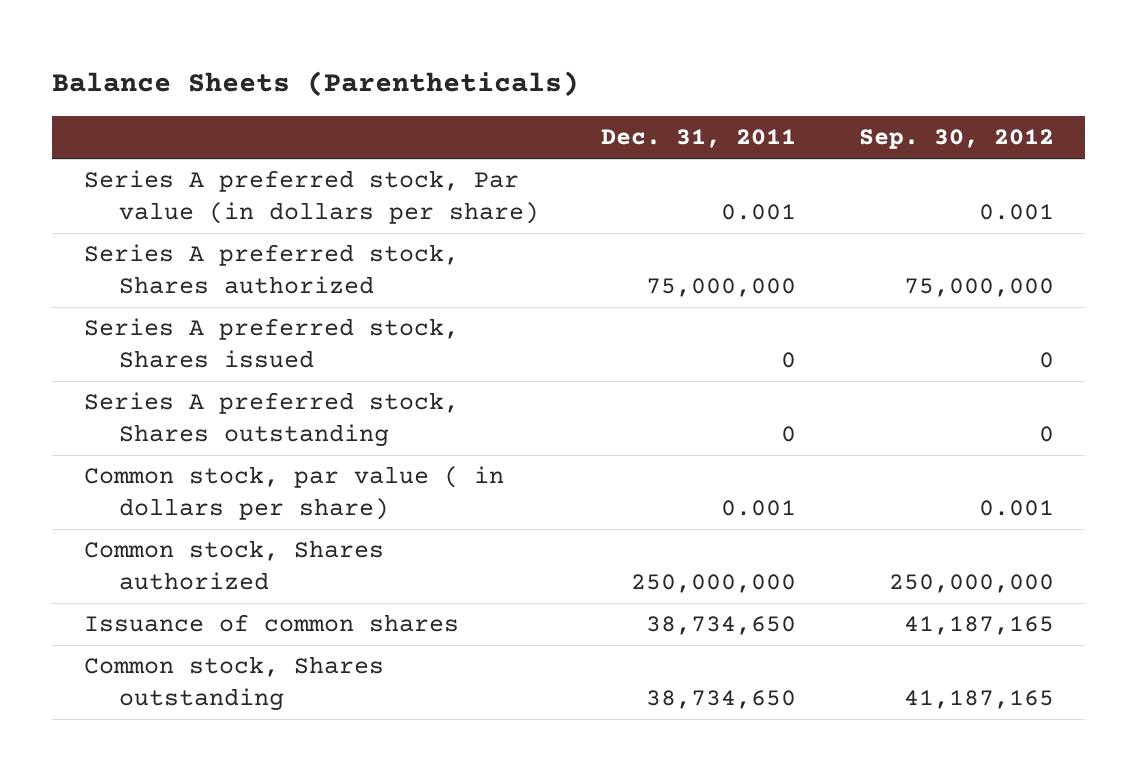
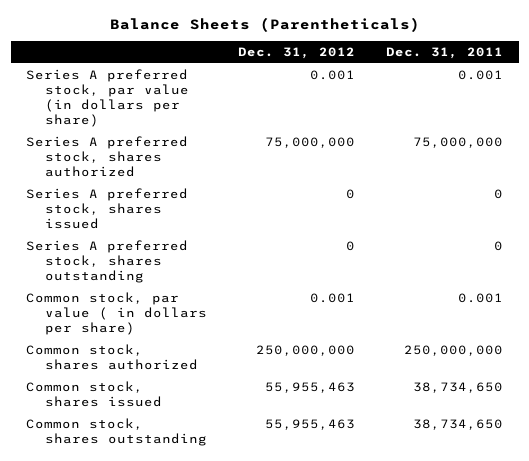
- | Dec. 31, 2011 | Sep. 30, 2012
+ | Dec. 31, 2012 | Dec. 31, 2011
- Series A preferred stock, Par value (in dollars per share) | 0.001 | 0.001
- Series A preferred stock, Shares authorized | 75,000,000 | 75,000,000
- Series A preferred stock, Shares issued | 0 | 0
- Series A preferred stock, Shares outstanding | 0 | 0
+ Series A preferred stock, par value (in dollars per share) | 0.001 | 0.001
+ Series A preferred stock, shares authorized | 75,000,000 | 75,000,000
+ Series A preferred stock, shares issued | 0 | 0
+ Series A preferred stock, shares outstanding | 0 | 0
- Common stock, Shares authorized | 250,000,000 | 250,000,000
- Issuance of common shares | 38,734,650 | 41,187,165
- Common stock, Shares outstanding | 38,734,650 | 41,187,165
+ Common stock, shares authorized | 250,000,000 | 250,000,000
+ Common stock, shares issued | 55,955,463 | 38,734,650
+ Common stock, shares outstanding | 55,955,463 | 38,734,650

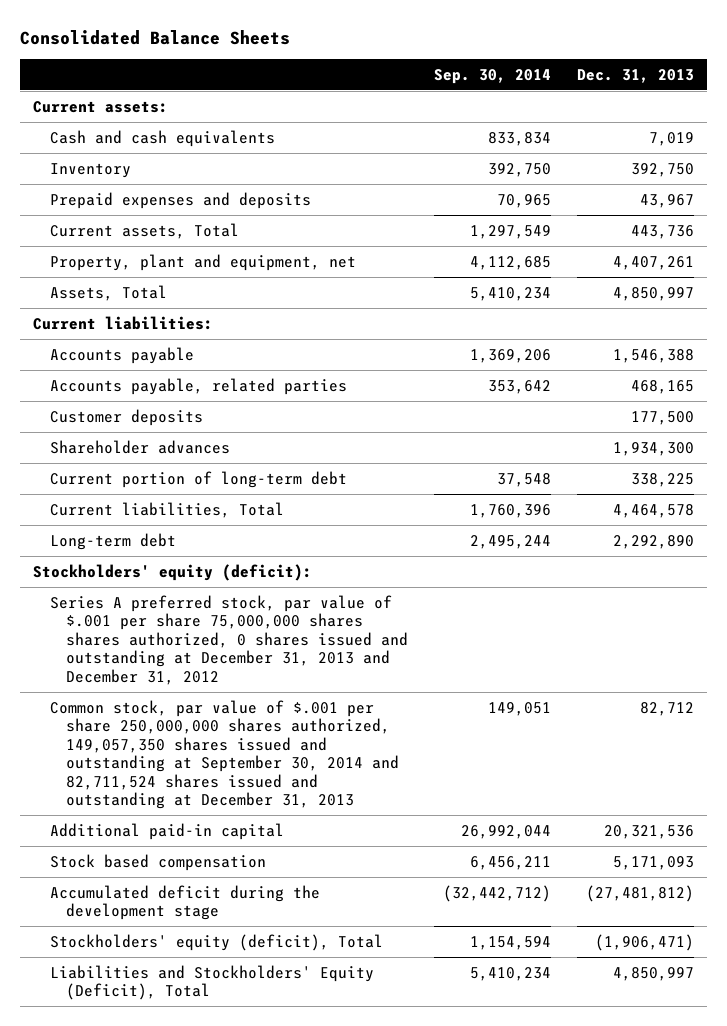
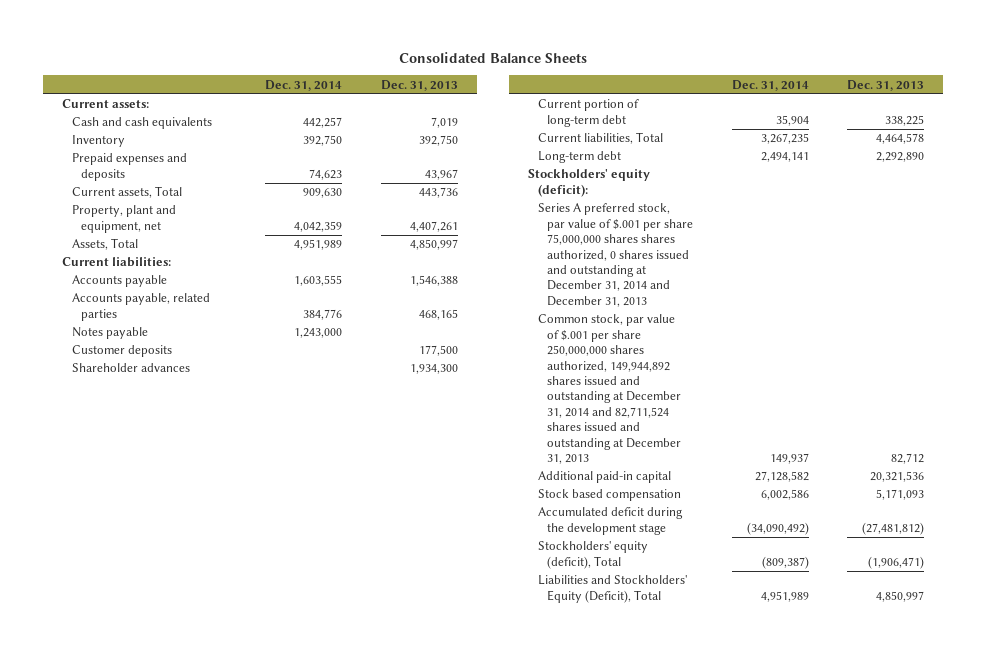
- | Sep. 30, 2014 | Dec. 31, 2013
+ | Dec. 31, 2014 | Dec. 31, 2013
+ Notes payable | 1,243,000 |
- Series A preferred stock, par value of $.001 per share 75,000,000 shares shares authorized, 0 shares issued and outstanding at December 31, 2013 and December 31, 2012
- Common stock, par value of $.001 per share 250,000,000 shares authorized, 149,057,350 shares issued and outstanding at September 30, 2014 and 82,711,524 shares issued and outstanding at December 31, 2013 | 149,051 | 82,712
+ Series A preferred stock, par value of $.001 per share 75,000,000 shares shares authorized, 0 shares issued and outstanding at December 31, 2014 and December 31, 2013
+ Common stock, par value of $.001 per share 250,000,000 shares authorized, 149,944,892 shares issued and outstanding at December 31, 2014 and 82,711,524 shares issued and outstanding at December 31, 2013 | 149,937 | 82,712

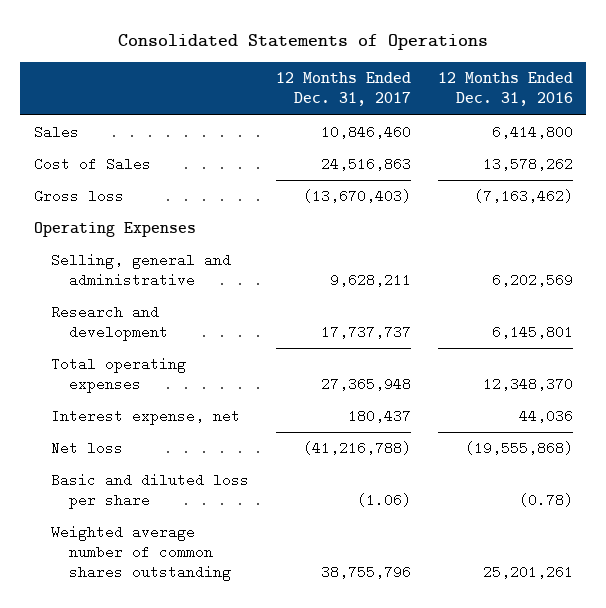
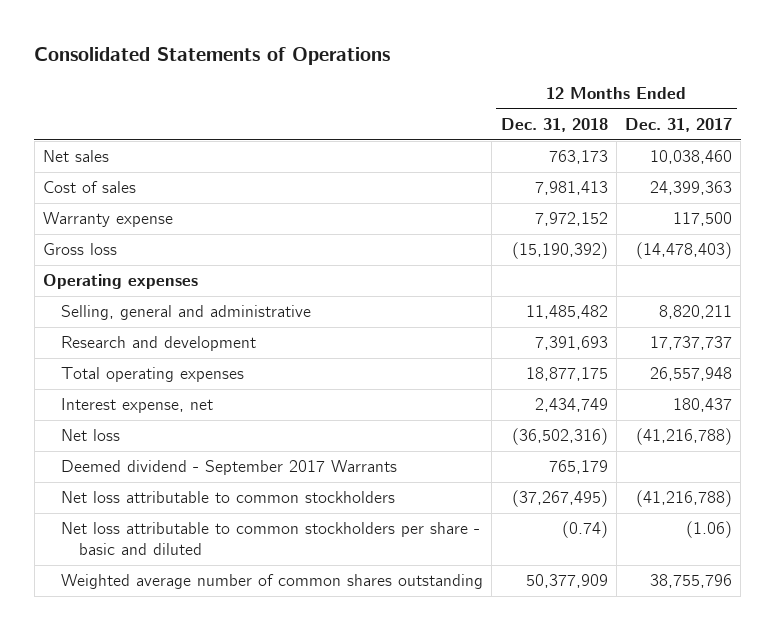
- | 12 Months Ended Dec. 31, 2017 | 12 Months Ended Dec. 31, 2016
+ | 12 Months Ended Dec. 31, 2018 | 12 Months Ended Dec. 31, 2017
- Sales | 10,846,460 | 6,414,800
- Cost of Sales | 24,516,863 | 13,578,262
- Gross loss | (13,670,403) | (7,163,462)
- Operating Expenses
- Selling, general and administrative | 9,628,211 | 6,202,569
+ Net sales | 763,173 | 10,038,460
+ Cost of sales | 7,981,413 | 24,399,363
+ Warranty expense | 7,972,152 | 117,500
+ Gross loss | (15,190,392) | (14,478,403)
+ Operating expenses
+ Selling, general and administrative | 11,485,482 | 8,820,211
- Total operating expenses | 27,365,948 | 12,348,370
+ Total operating expenses | 18,877,175 | 26,557,948
- Basic and diluted loss per share | (1.06) | (0.78)
+ Deemed dividend - September 2017 Warrants | 765,179 |
+ Net loss attributable to common stockholders | (37,267,495) | (41,216,788)
+ Net loss attributable to common stockholders per share - basic and diluted | (0.74) | (1.06)

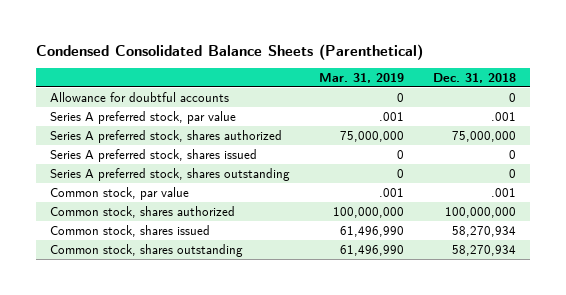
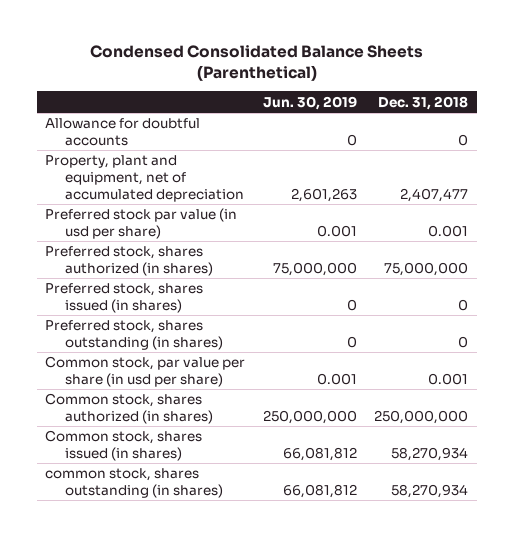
- | Mar. 31, 2019 | Dec. 31, 2018
+ | Jun. 30, 2019 | Dec. 31, 2018
- Series A preferred stock, par value | .001 | .001
- Series A preferred stock, shares authorized | 75,000,000 | 75,000,000
- Series A preferred stock, shares issued | 0 | 0
- Series A preferred stock, shares outstanding | 0 | 0
- Common stock, par value | .001 | .001
- Common stock, shares authorized | 100,000,000 | 100,000,000
- Common stock, shares issued | 61,496,990 | 58,270,934
- Common stock, shares outstanding | 61,496,990 | 58,270,934
+ Property, plant and equipment, net of accumulated depreciation | 2,601,263 | 2,407,477
+ Preferred stock par value (in usd per share) | 0.001 | 0.001
+ Preferred stock, shares authorized (in shares) | 75,000,000 | 75,000,000
+ Preferred stock, shares issued (in shares) | 0 | 0
+ Preferred stock, shares outstanding (in shares) | 0 | 0
+ Common stock, par value per share (in usd per share) | 0.001 | 0.001
+ Common stock, shares authorized (in shares) | 250,000,000 | 250,000,000
+ Common stock, shares issued (in shares) | 66,081,812 | 58,270,934
+ common stock, shares outstanding (in shares) | 66,081,812 | 58,270,934

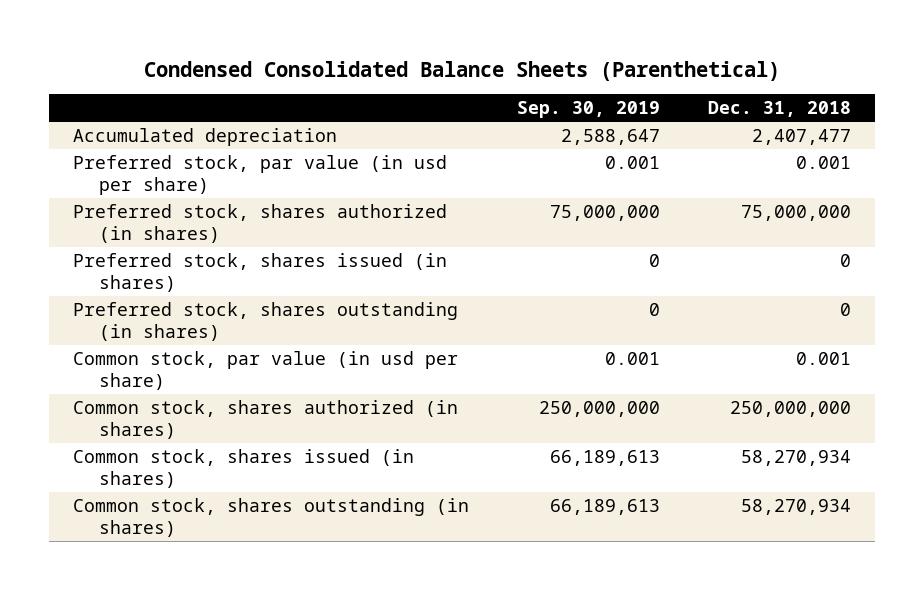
- | Jun. 30, 2019 | Dec. 31, 2018
+ | Sep. 30, 2019 | Dec. 31, 2018
- Allowance for doubtful accounts | 0 | 0
- Property, plant and equipment, net of accumulated depreciation | 2,601,263 | 2,407,477
- Preferred stock par value (in usd per share) | 0.001 | 0.001
+ Accumulated depreciation | 2,588,647 | 2,407,477
+ Preferred stock, par value (in usd per share) | 0.001 | 0.001
- Common stock, par value per share (in usd per share) | 0.001 | 0.001
+ Common stock, par value (in usd per share) | 0.001 | 0.001
- common stock, shares outstanding (in shares) | 66,081,812 | 58,270,934
+ Common stock, shares outstanding (in shares) | 66,189,613 | 58,270,934

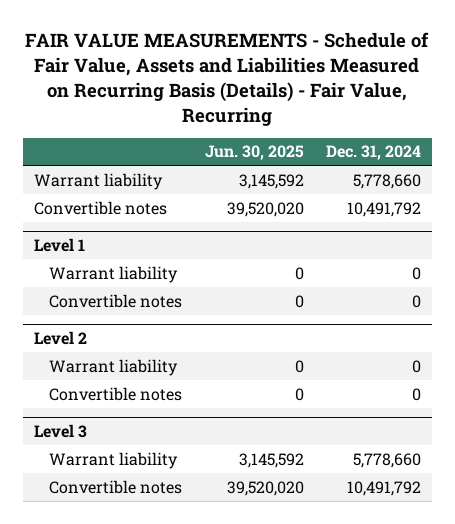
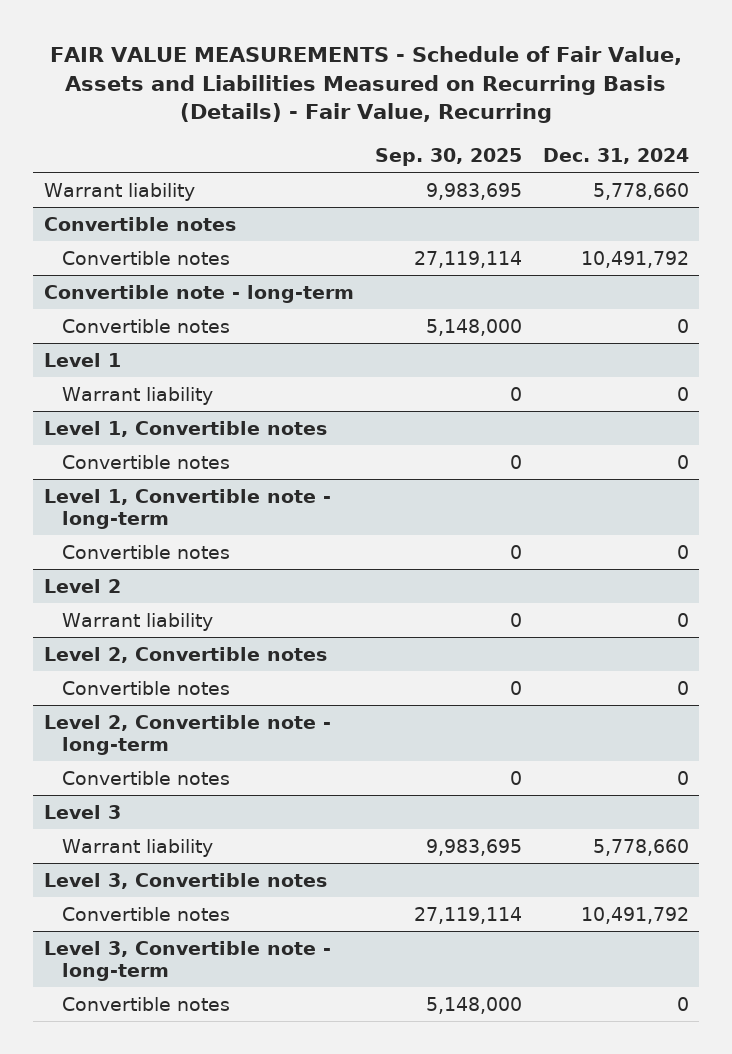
- | Jun. 30, 2025 | Dec. 31, 2024
+ | Sep. 30, 2025 | Dec. 31, 2024
+ Convertible notes
+ Convertible note - long-term
+ Convertible notes | 5,148,000 | 0
+ Level 1, Convertible notes
+ Level 1, Convertible note - long-term
+ Convertible notes | 0 | 0
+ Level 2, Convertible notes
+ Level 2, Convertible note - long-term
+ Convertible notes | 0 | 0
+ Level 3, Convertible notes
+ Level 3, Convertible note - long-term
+ Convertible notes | 5,148,000 | 0

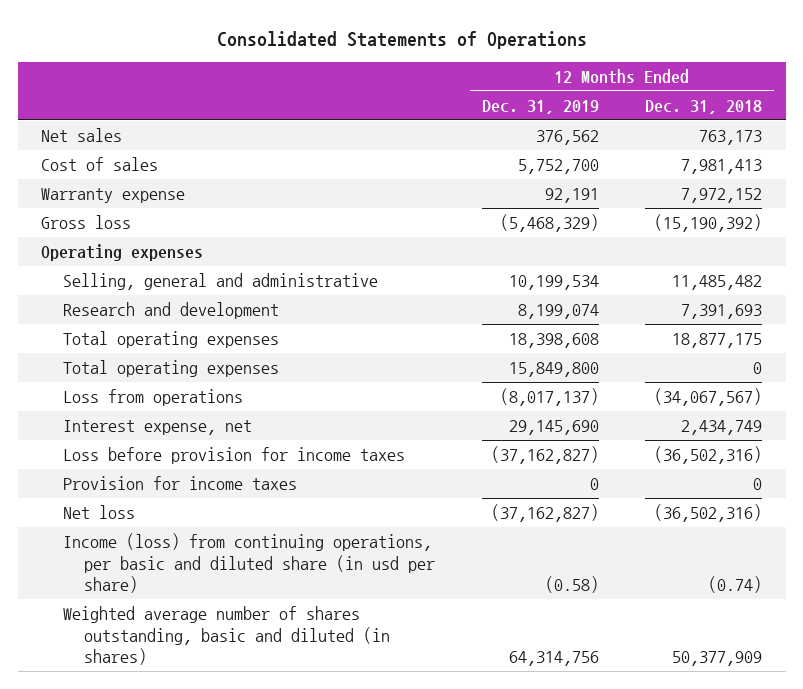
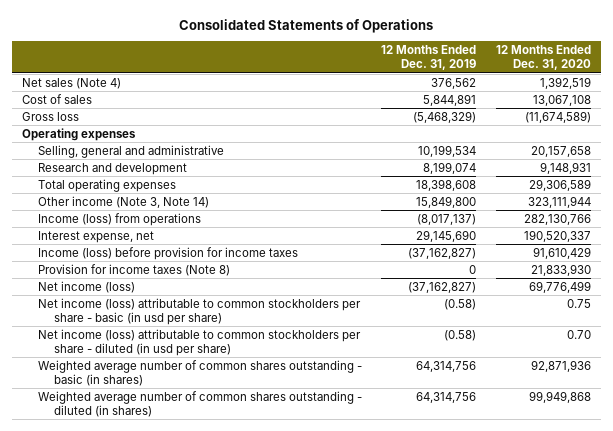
- | 12 Months Ended Dec. 31, 2019 | 12 Months Ended Dec. 31, 2018
+ | 12 Months Ended Dec. 31, 2019 | 12 Months Ended Dec. 31, 2020
- Net sales | 376,562 | 763,173
- Cost of sales | 5,752,700 | 7,981,413
- Warranty expense | 92,191 | 7,972,152
+ Net sales (Note 4) | 376,562 | 1,392,519
+ Cost of sales | 5,844,891 | 13,067,108
- Total operating expenses | 15,849,800 | 0
- Loss from operations | (8,017,137) | (34,067,567)
+ Other income (Note 3, Note 14) | 15,849,800 | 323,111,944
+ Income (loss) from operations | (8,017,137) | 282,130,766
- Loss before provision for income taxes | (37,162,827) | (36,502,316)
- Provision for income taxes | 0 | 0
- Net loss | (37,162,827) | (36,502,316)
- Income (loss) from continuing operations, per basic and diluted share (in usd per share) | (0.58) | (0.74)
- Weighted average number of shares outstanding, basic and diluted (in shares) | 64,314,756 | 50,377,909
+ Income (loss) before provision for income taxes | (37,162,827) | 91,610,429
+ Provision for income taxes (Note 8) | 0 | 21,833,930
+ Net income (loss) | (37,162,827) | 69,776,499
+ Net income (loss) attributable to common stockholders per share - basic (in usd per share) | (0.58) | 0.75
+ Net income (loss) attributable to common stockholders per share - diluted (in usd per share) | (0.58) | 0.70
+ Weighted average number of common shares outstanding - basic (in shares) | 64,314,756 | 92,871,936
+ Weighted average number of common shares outstanding - diluted (in shares) | 64,314,756 | 99,949,868

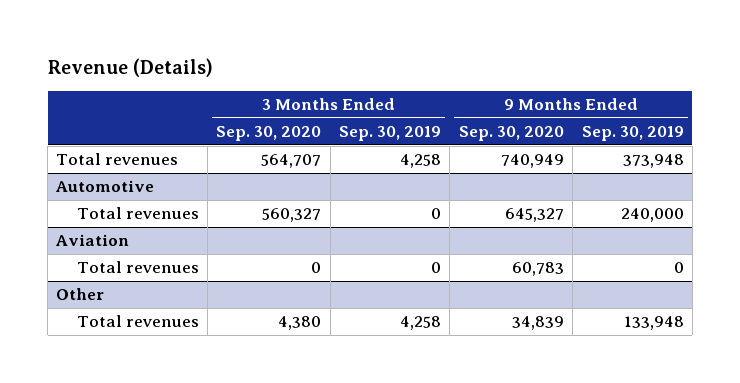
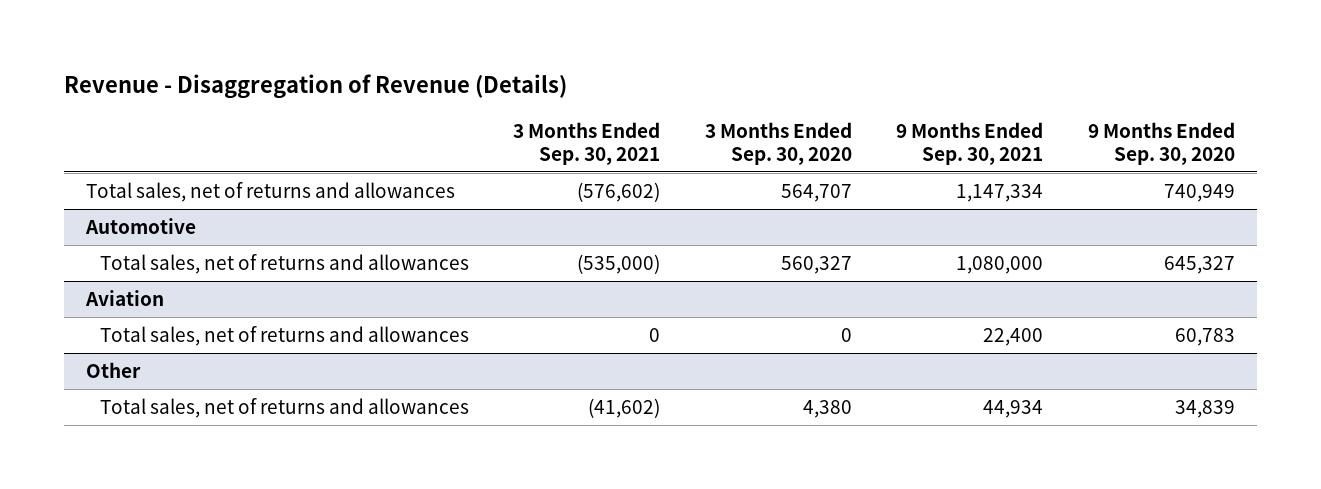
- Revenue (Details)
+ Revenue - Disaggregation of Revenue (Details)
- | 3 Months Ended Sep. 30, 2020 | 3 Months Ended Sep. 30, 2019 | 9 Months Ended Sep. 30, 2020 | 9 Months Ended Sep. 30, 2019
+ | 3 Months Ended Sep. 30, 2021 | 3 Months Ended Sep. 30, 2020 | 9 Months Ended Sep. 30, 2021 | 9 Months Ended Sep. 30, 2020
- Total revenues | 564,707 | 4,258 | 740,949 | 373,948
+ Total sales, net of returns and allowances | (576,602) | 564,707 | 1,147,334 | 740,949
@ Automotive
- Total revenues | 560,327 | 0 | 645,327 | 240,000
+ Total sales, net of returns and allowances | (535,000) | 560,327 | 1,080,000 | 645,327
@ Aviation
- Total revenues | 0 | 0 | 60,783 | 0
+ Total sales, net of returns and allowances | 0 | 0 | 22,400 | 60,783
@ Other
- Total revenues | 4,380 | 4,258 | 34,839 | 133,948
+ Total sales, net of returns and allowances | (41,602) | 4,380 | 44,934 | 34,839

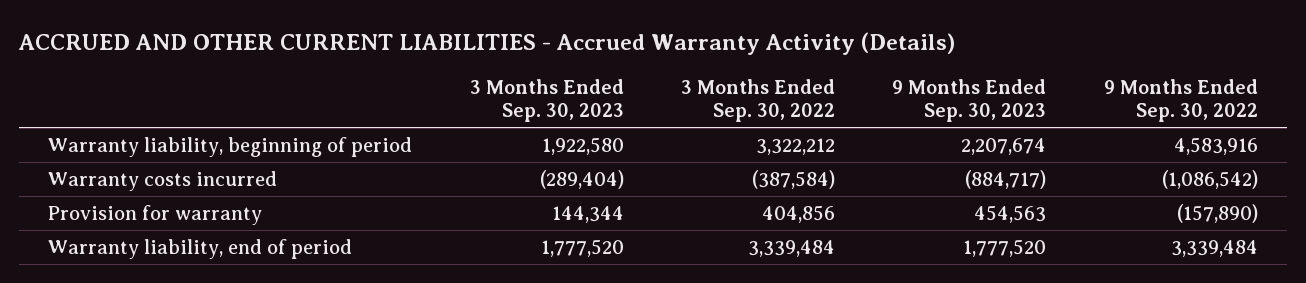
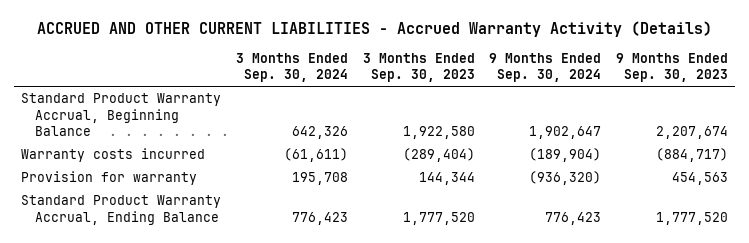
- | 3 Months Ended Sep. 30, 2023 | 3 Months Ended Sep. 30, 2022 | 9 Months Ended Sep. 30, 2023 | 9 Months Ended Sep. 30, 2022
+ | 3 Months Ended Sep. 30, 2024 | 3 Months Ended Sep. 30, 2023 | 9 Months Ended Sep. 30, 2024 | 9 Months Ended Sep. 30, 2023
- Warranty liability, beginning of period | 1,922,580 | 3,322,212 | 2,207,674 | 4,583,916
+ Standard Product Warranty Accrual, Beginning Balance | 642,326 | 1,922,580 | 1,902,647 | 2,207,674
- Warranty liability, end of period | 1,777,520 | 3,339,484 | 1,777,520 | 3,339,484
+ Standard Product Warranty Accrual, Ending Balance | 776,423 | 1,777,520 | 776,423 | 1,777,520

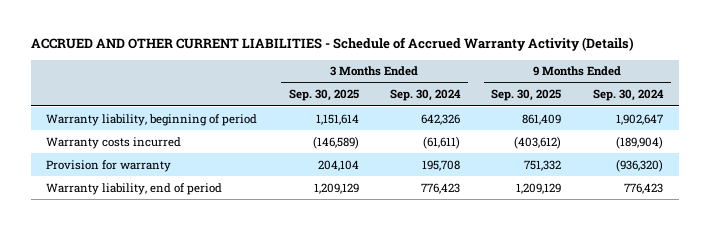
- ACCRUED AND OTHER CURRENT LIABILITIES - Accrued Warranty Activity (Details)
+ ACCRUED AND OTHER CURRENT LIABILITIES - Schedule of Accrued Warranty Activity (Details)
- | 3 Months Ended Sep. 30, 2024 | 3 Months Ended Sep. 30, 2023 | 9 Months Ended Sep. 30, 2024 | 9 Months Ended Sep. 30, 2023
+ | 3 Months Ended Sep. 30, 2025 | 3 Months Ended Sep. 30, 2024 | 9 Months Ended Sep. 30, 2025 | 9 Months Ended Sep. 30, 2024
- Standard Product Warranty Accrual, Beginning Balance | 642,326 | 1,922,580 | 1,902,647 | 2,207,674
+ Warranty liability, beginning of period | 1,151,614 | 642,326 | 861,409 | 1,902,647
- Standard Product Warranty Accrual, Ending Balance | 776,423 | 1,777,520 | 776,423 | 1,777,520
+ Warranty liability, end of period | 1,209,129 | 776,423 | 1,209,129 | 776,423

